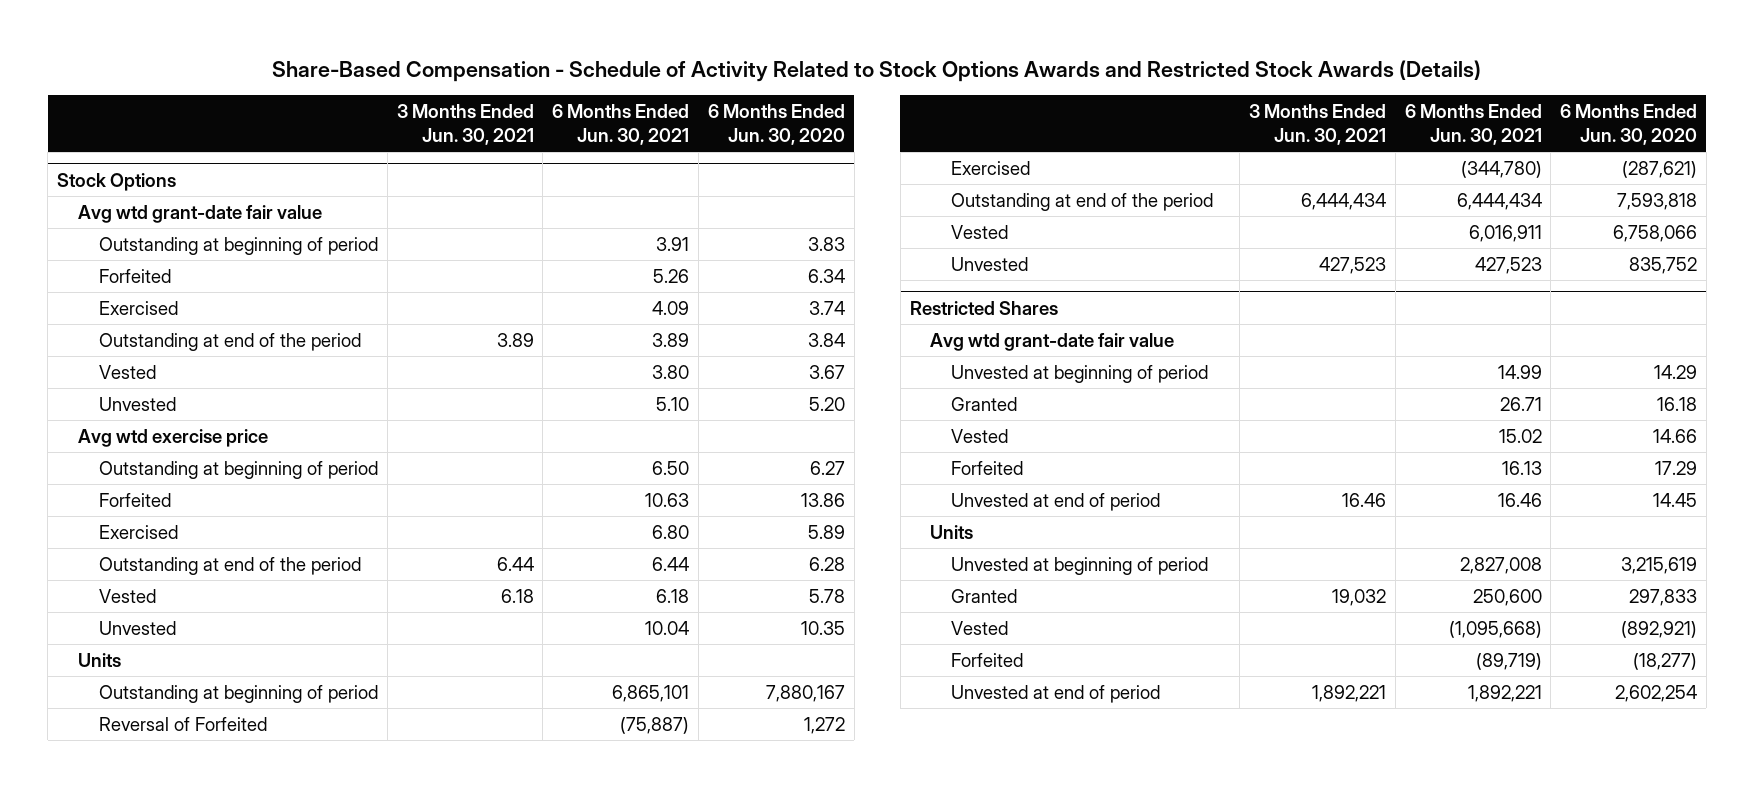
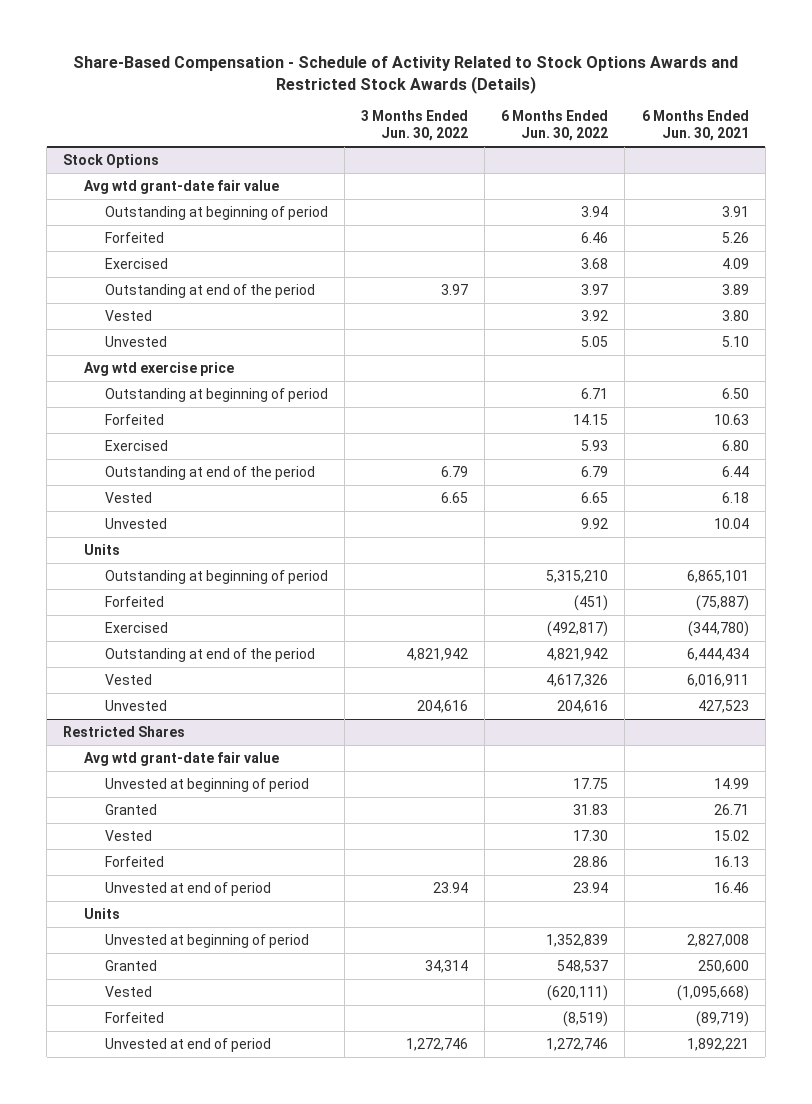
- | 3 Months Ended Jun. 30, 2021 | 6 Months Ended Jun. 30, 2021 | 6 Months Ended Jun. 30, 2020
+ | 3 Months Ended Jun. 30, 2022 | 6 Months Ended Jun. 30, 2022 | 6 Months Ended Jun. 30, 2021
@ Stock Options
- Reversal of Forfeited | | (75,887) | 1,272
+ Forfeited | | (451) | (75,887)

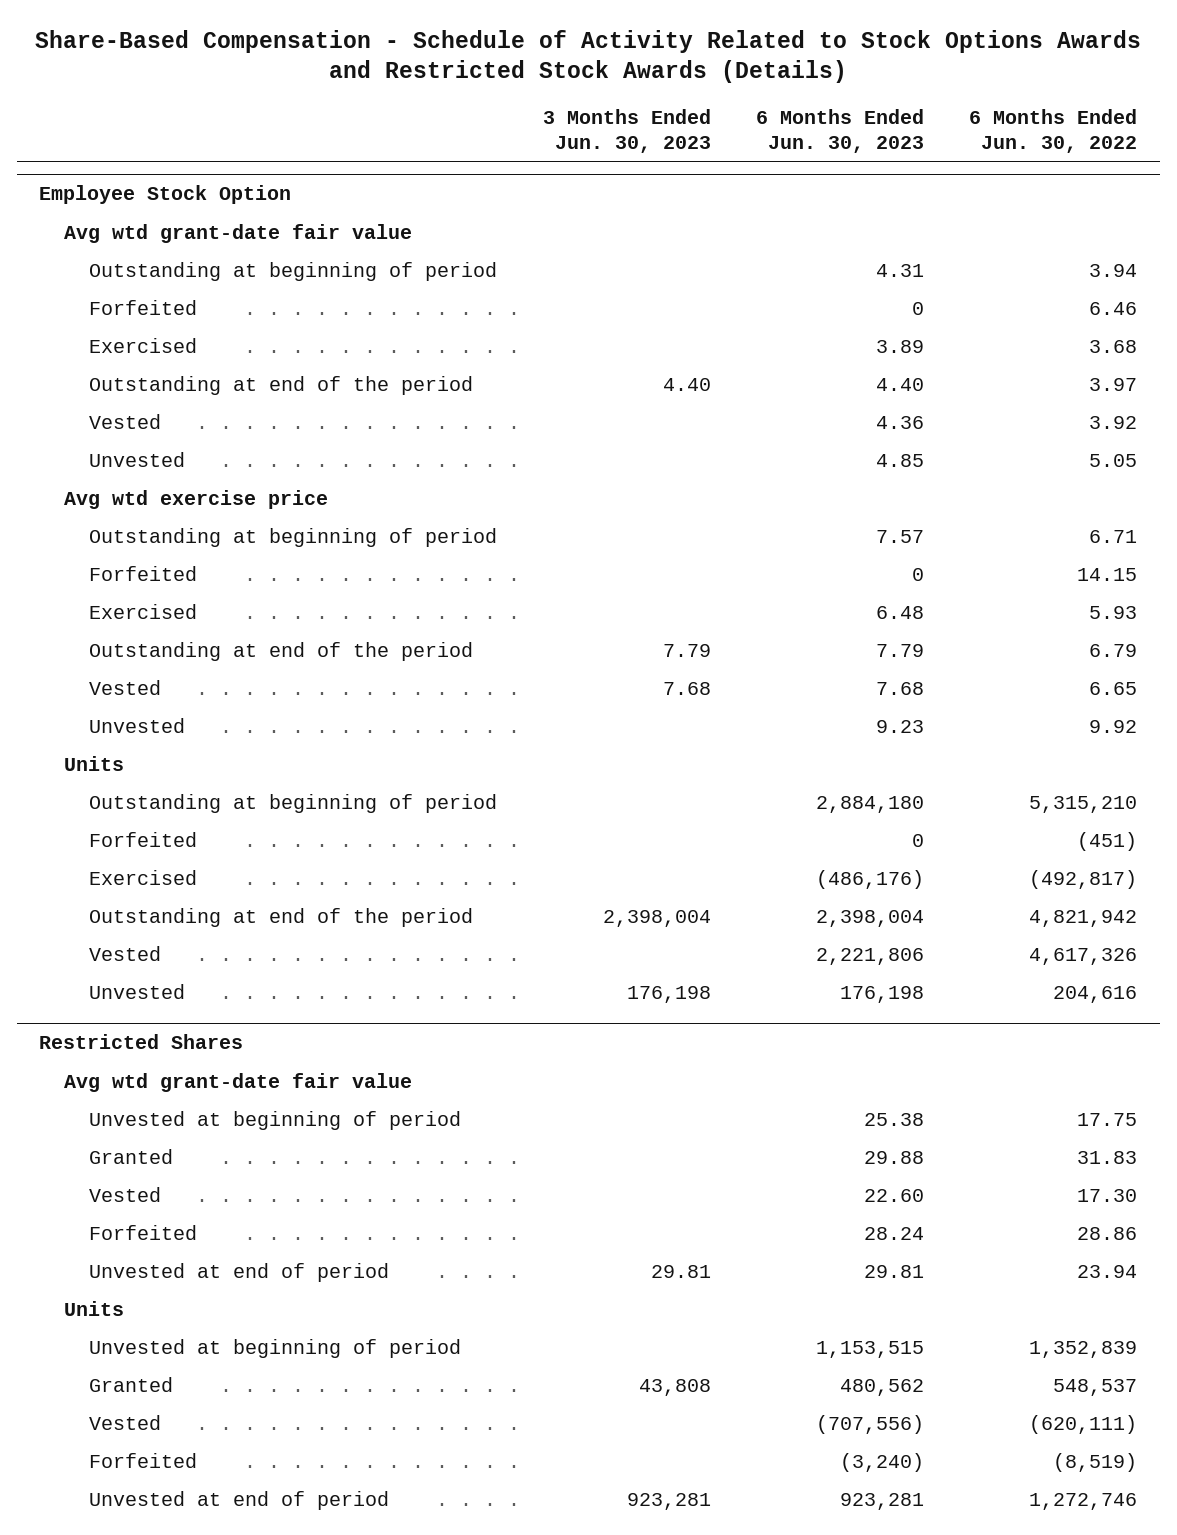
- | 3 Months Ended Jun. 30, 2022 | 6 Months Ended Jun. 30, 2022 | 6 Months Ended Jun. 30, 2021
+ | 3 Months Ended Jun. 30, 2023 | 6 Months Ended Jun. 30, 2023 | 6 Months Ended Jun. 30, 2022
- Stock Options
+ Employee Stock Option

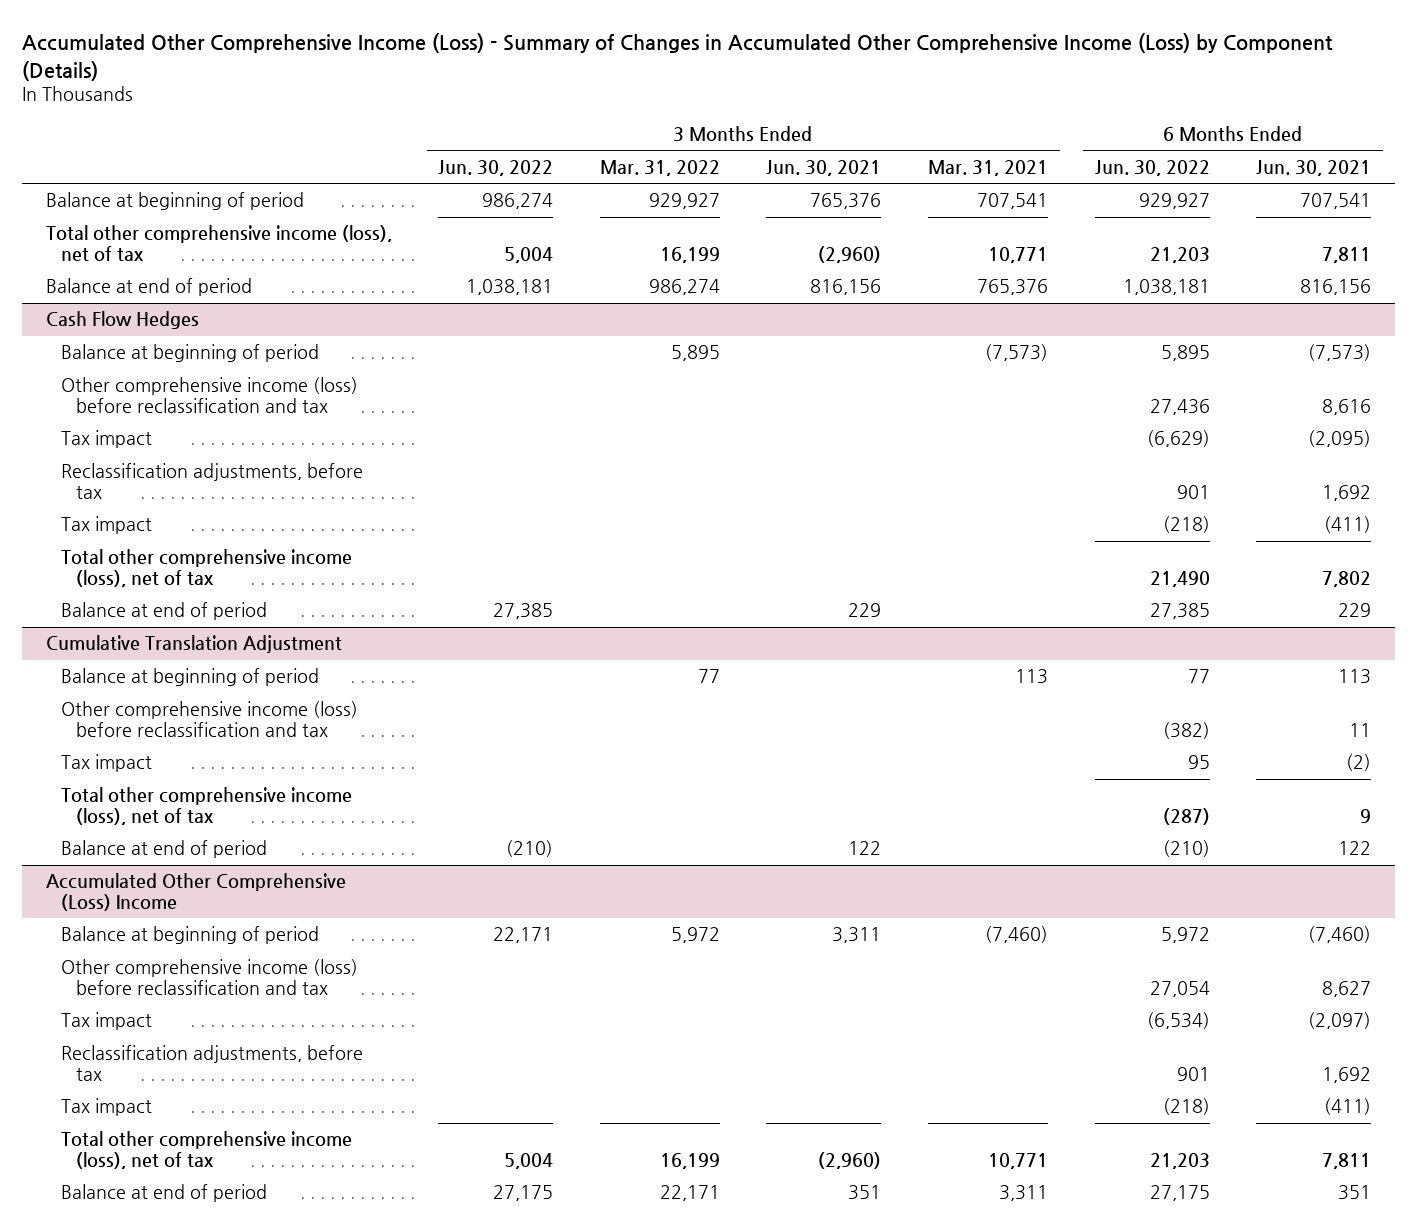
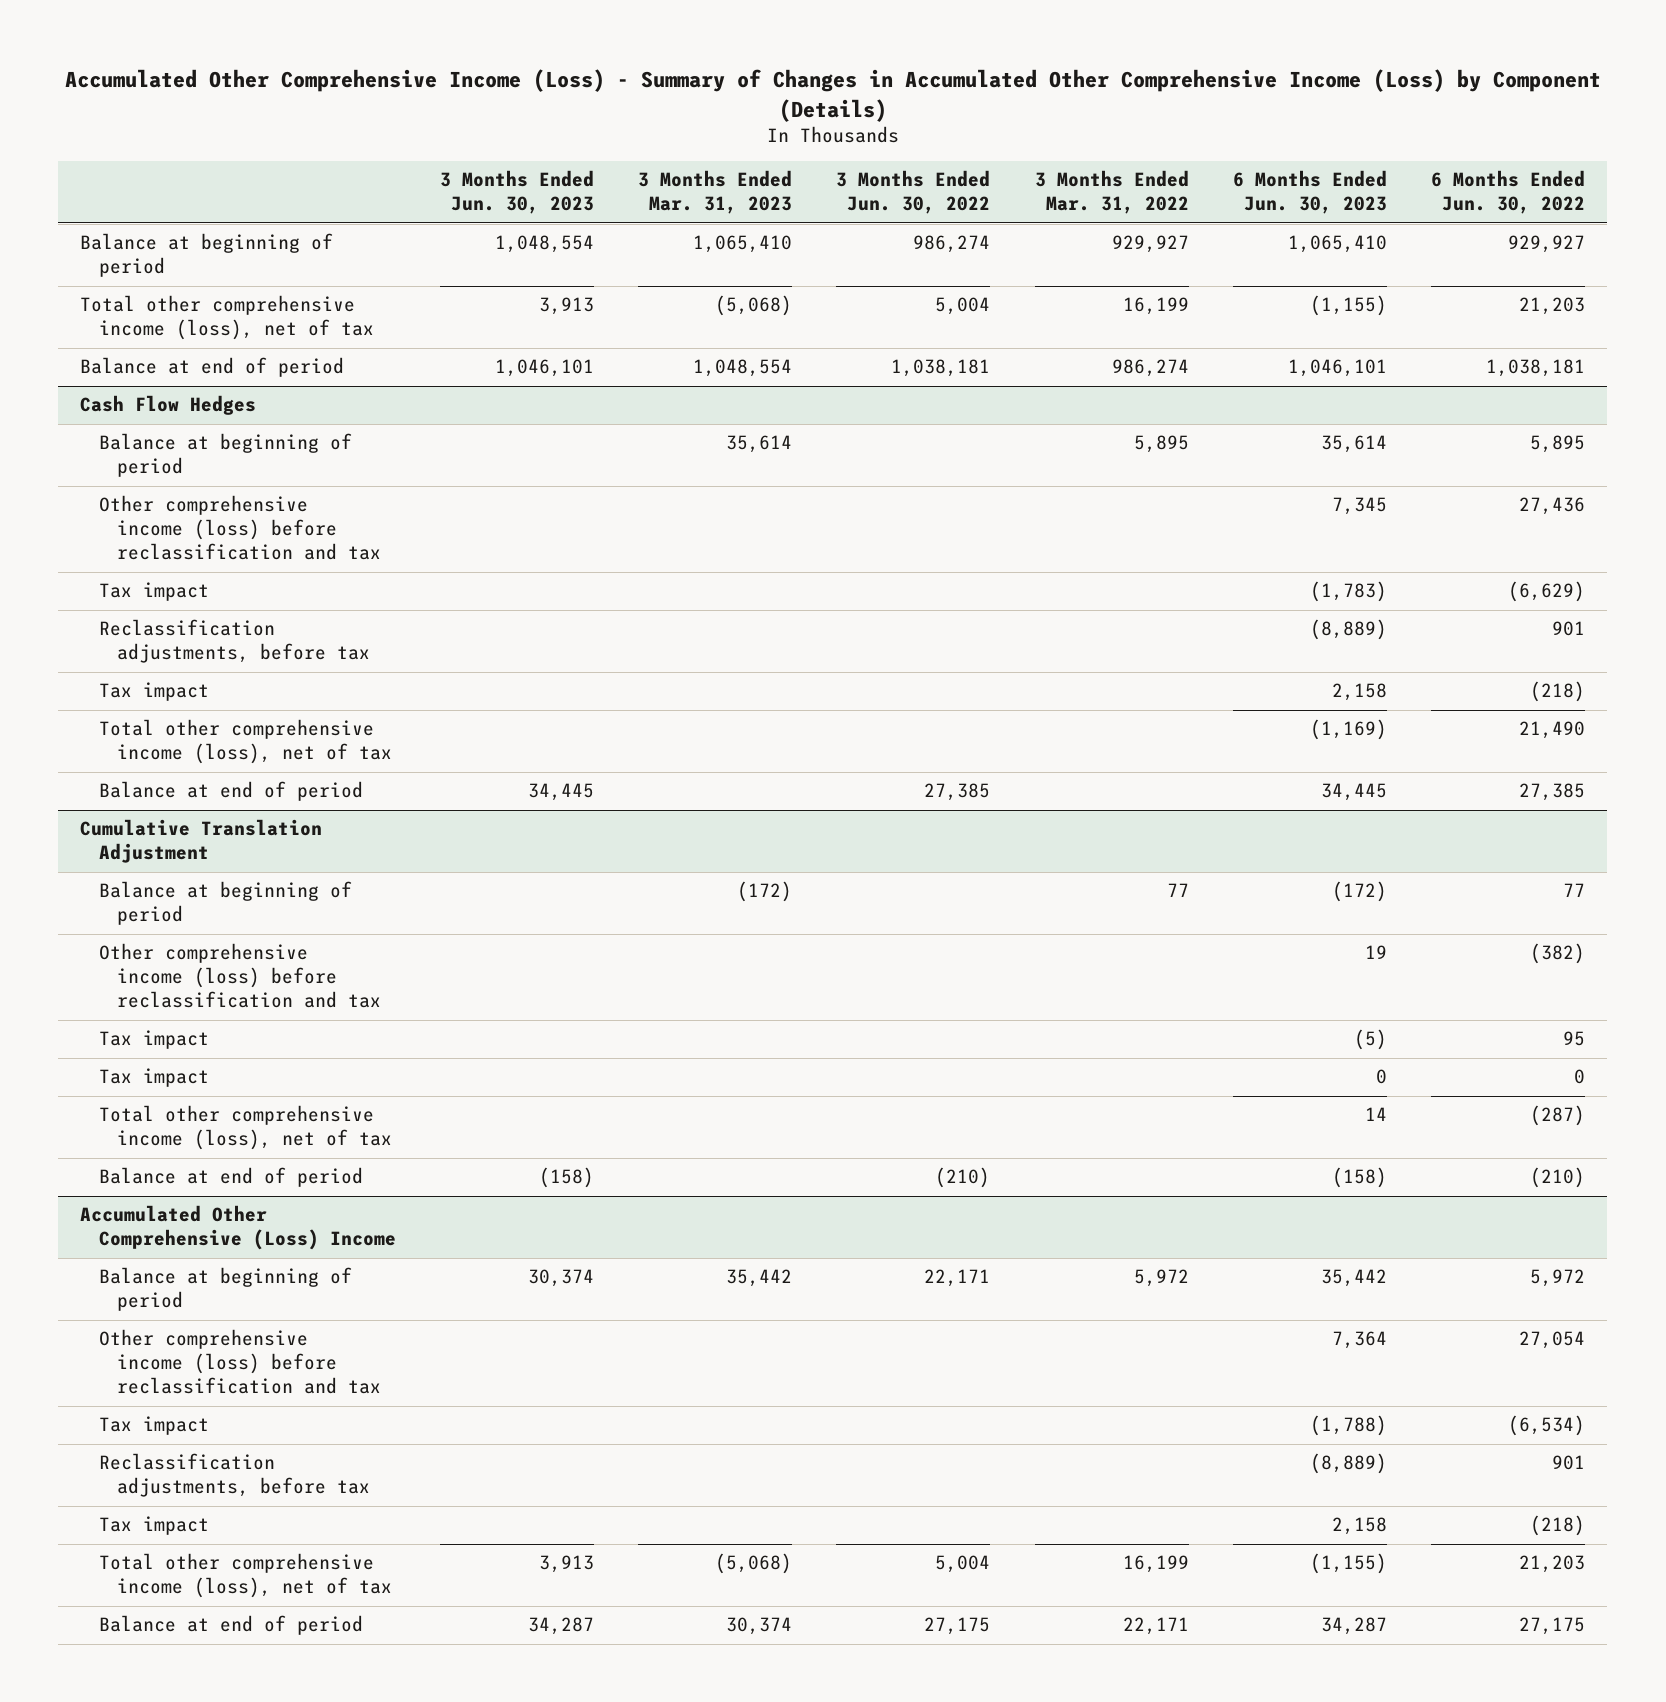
- | 3 Months Ended Jun. 30, 2022 | 3 Months Ended Mar. 31, 2022 | 3 Months Ended Jun. 30, 2021 | 3 Months Ended Mar. 31, 2021 | 6 Months Ended Jun. 30, 2022 | 6 Months Ended Jun. 30, 2021
+ | 3 Months Ended Jun. 30, 2023 | 3 Months Ended Mar. 31, 2023 | 3 Months Ended Jun. 30, 2022 | 3 Months Ended Mar. 31, 2022 | 6 Months Ended Jun. 30, 2023 | 6 Months Ended Jun. 30, 2022
@ Cumulative Translation Adjustment
+ Tax impact | | | | | 0 | 0

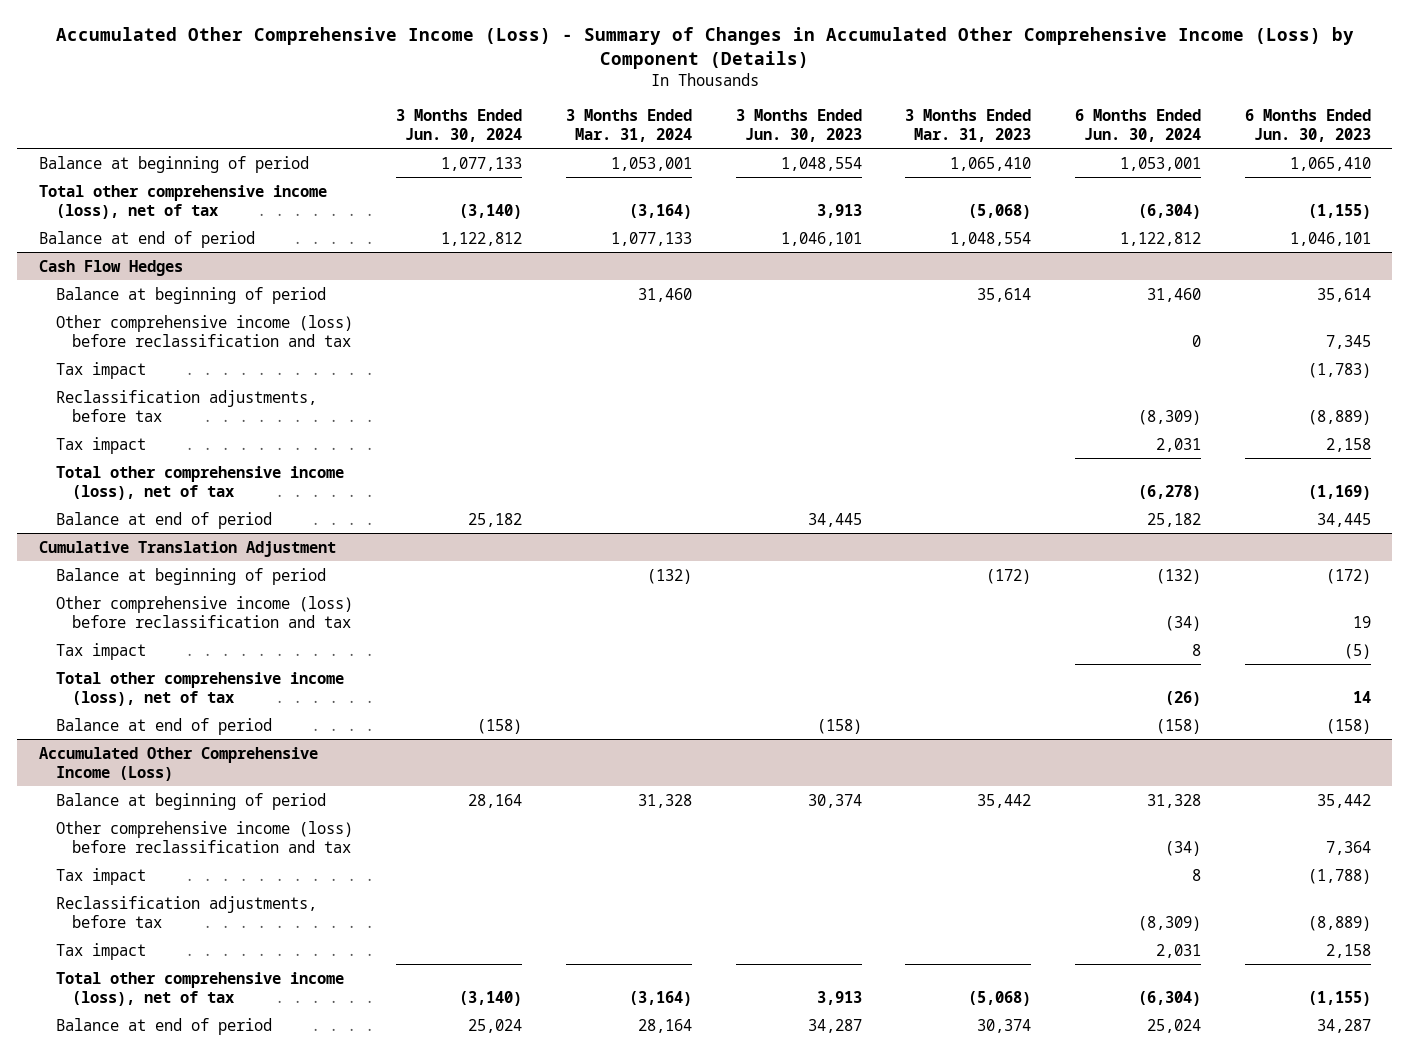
- | 3 Months Ended Jun. 30, 2023 | 3 Months Ended Mar. 31, 2023 | 3 Months Ended Jun. 30, 2022 | 3 Months Ended Mar. 31, 2022 | 6 Months Ended Jun. 30, 2023 | 6 Months Ended Jun. 30, 2022
+ | 3 Months Ended Jun. 30, 2024 | 3 Months Ended Mar. 31, 2024 | 3 Months Ended Jun. 30, 2023 | 3 Months Ended Mar. 31, 2023 | 6 Months Ended Jun. 30, 2024 | 6 Months Ended Jun. 30, 2023
@ Cumulative Translation Adjustment
- Tax impact | | | | | 0 | 0
- Accumulated Other Comprehensive (Loss) Income
+ Accumulated Other Comprehensive Income (Loss)

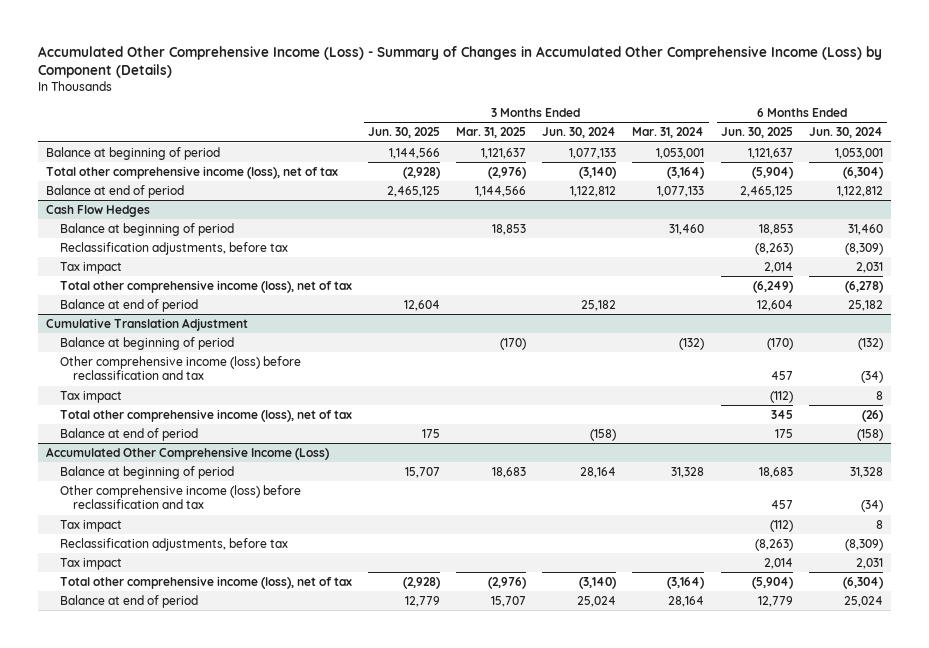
- | 3 Months Ended Jun. 30, 2024 | 3 Months Ended Mar. 31, 2024 | 3 Months Ended Jun. 30, 2023 | 3 Months Ended Mar. 31, 2023 | 6 Months Ended Jun. 30, 2024 | 6 Months Ended Jun. 30, 2023
+ | 3 Months Ended Jun. 30, 2025 | 3 Months Ended Mar. 31, 2025 | 3 Months Ended Jun. 30, 2024 | 3 Months Ended Mar. 31, 2024 | 6 Months Ended Jun. 30, 2025 | 6 Months Ended Jun. 30, 2024
@ Cash Flow Hedges
- Other comprehensive income (loss) before reclassification and tax | | | | | 0 | 7,345
- Tax impact | | | | | | (1,783)

